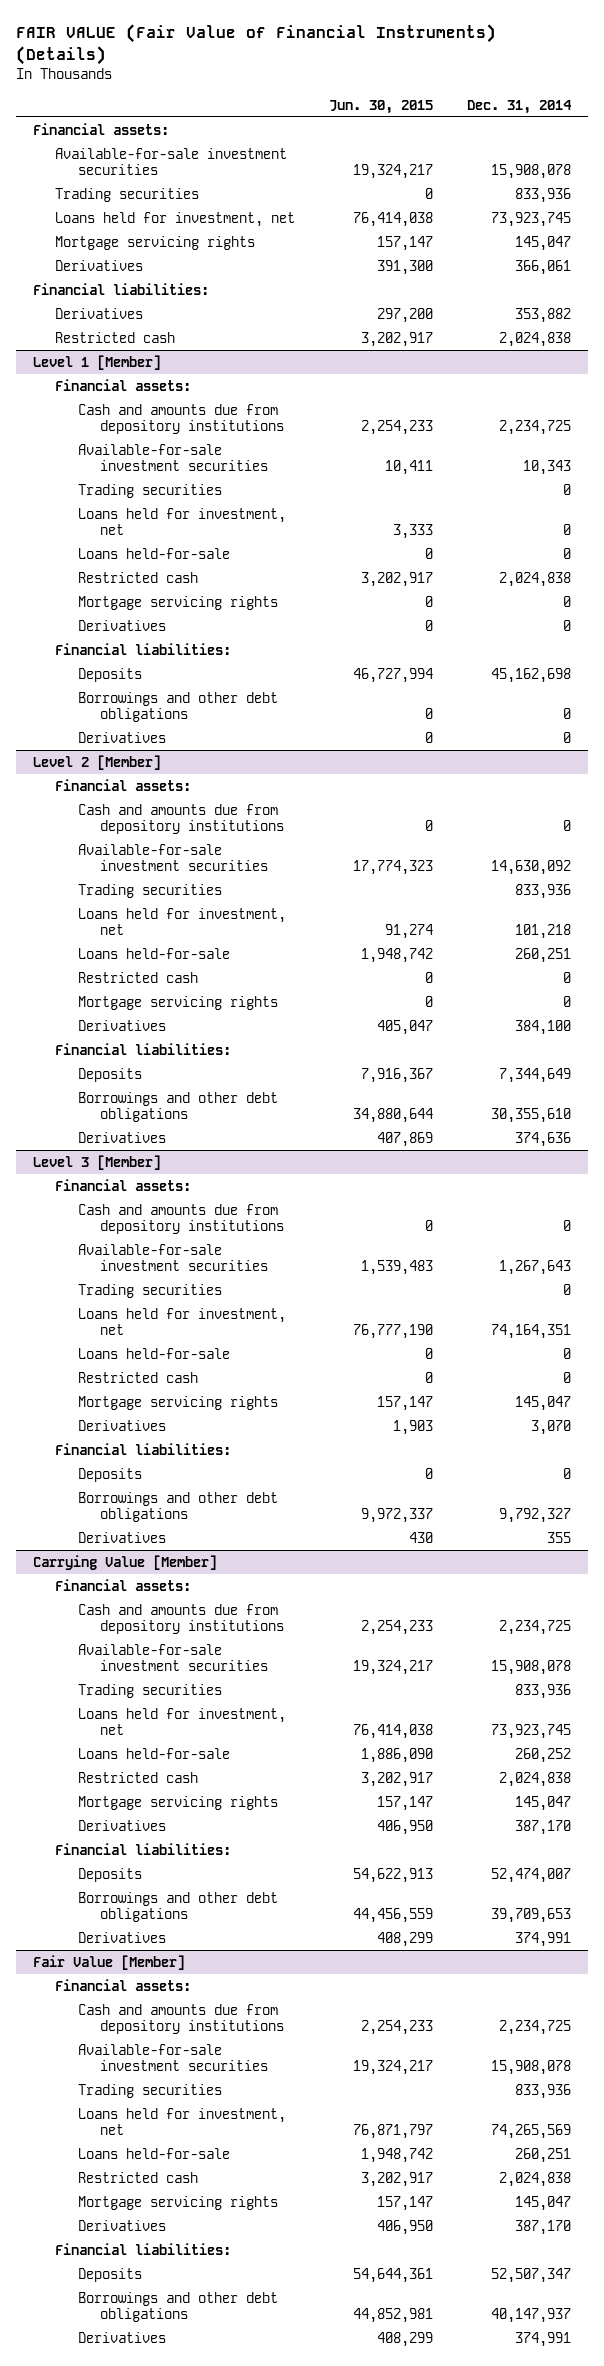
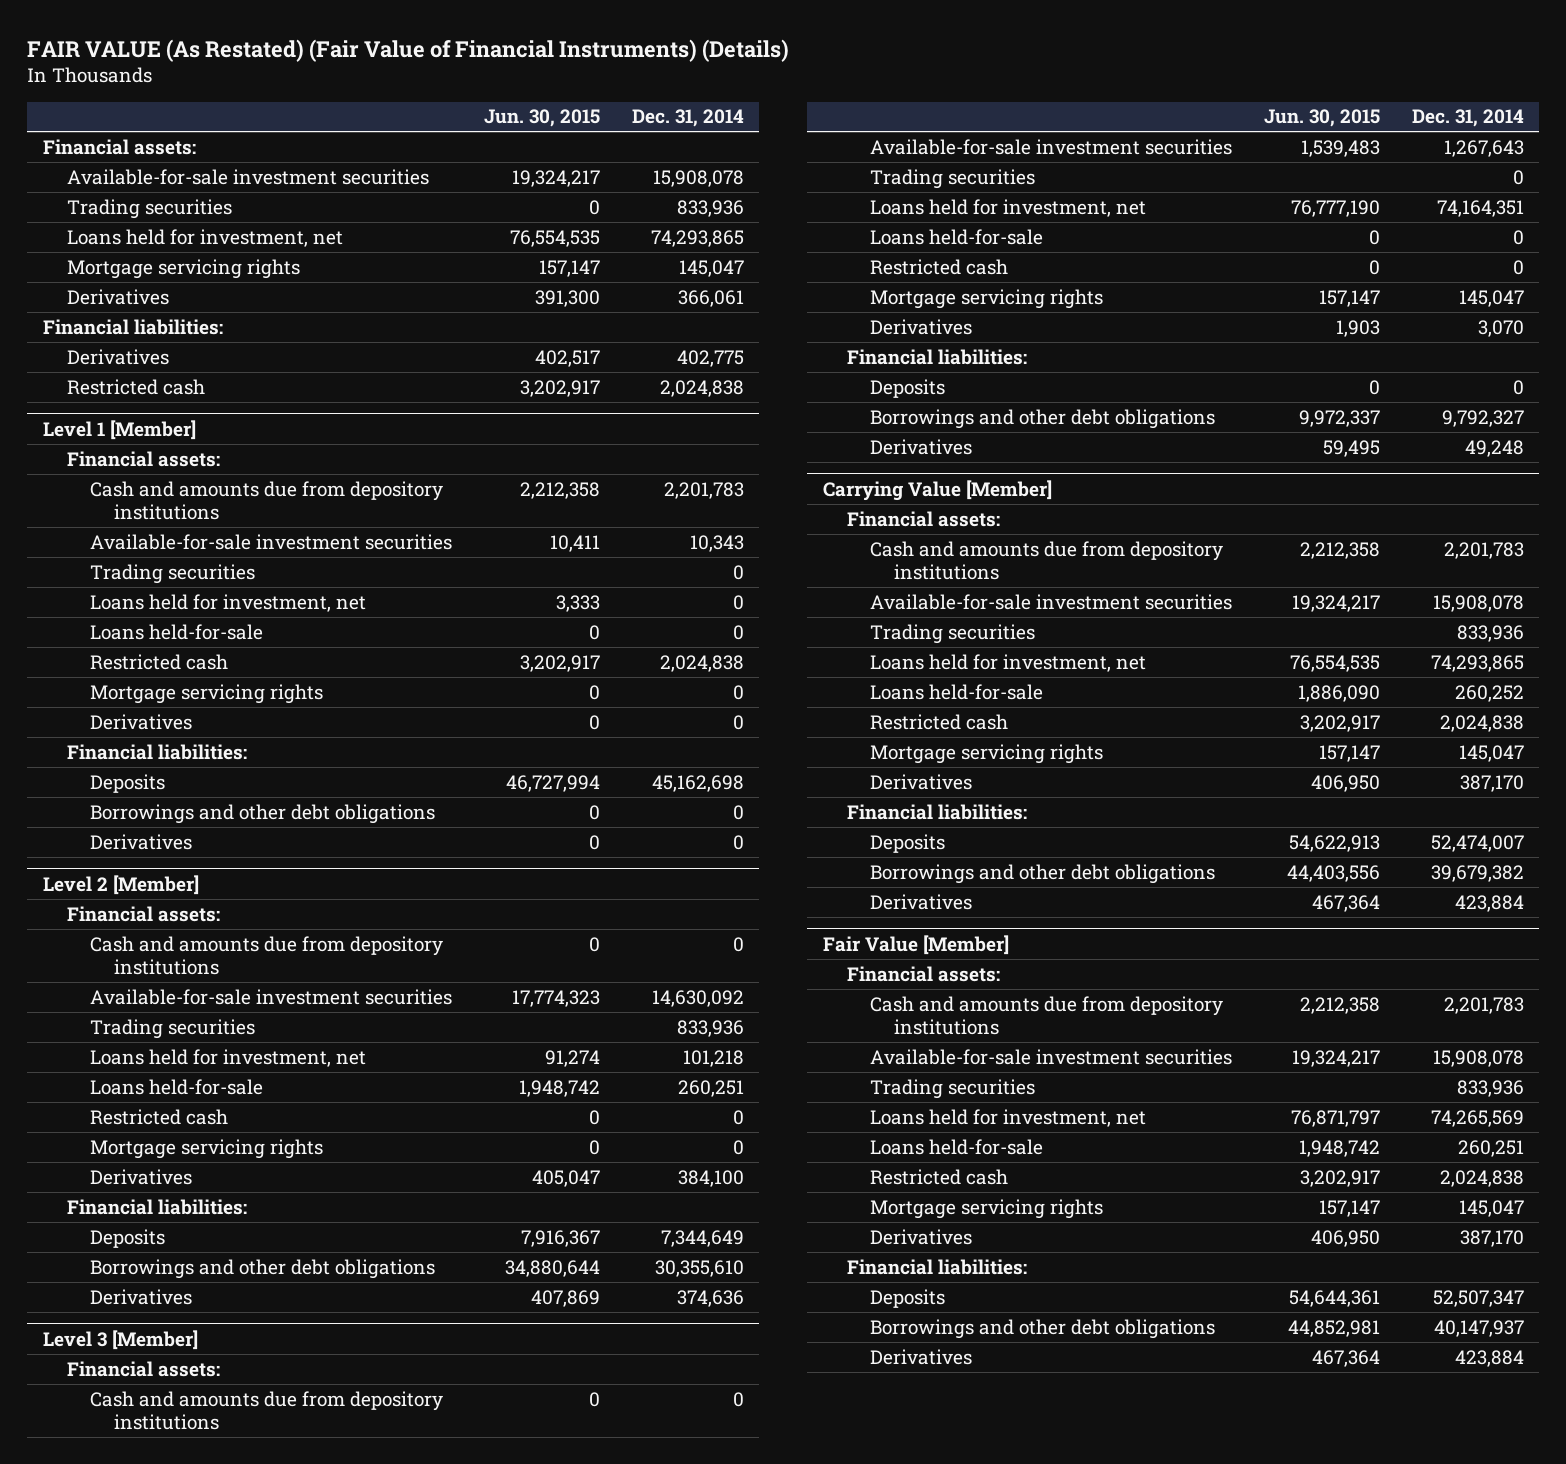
- FAIR VALUE (Fair Value of Financial Instruments) (Details)
+ FAIR VALUE (As Restated) (Fair Value of Financial Instruments) (Details)
- Loans held for investment, net | 76,414,038 | 73,923,745
+ Loans held for investment, net | 76,554,535 | 74,293,865
- Derivatives | 297,200 | 353,882
+ Derivatives | 402,517 | 402,775
@ Level 1 [Member]
- Cash and amounts due from depository institutions | 2,254,233 | 2,234,725
+ Cash and amounts due from depository institutions | 2,212,358 | 2,201,783
@ Level 3 [Member]
- Derivatives | 430 | 355
+ Derivatives | 59,495 | 49,248
@ Carrying Value [Member]
- Cash and amounts due from depository institutions | 2,254,233 | 2,234,725
+ Cash and amounts due from depository institutions | 2,212,358 | 2,201,783
- Loans held for investment, net | 76,414,038 | 73,923,745
+ Loans held for investment, net | 76,554,535 | 74,293,865
- Borrowings and other debt obligations | 44,456,559 | 39,709,653
- Derivatives | 408,299 | 374,991
+ Borrowings and other debt obligations | 44,403,556 | 39,679,382
+ Derivatives | 467,364 | 423,884
@ Fair Value [Member]
- Cash and amounts due from depository institutions | 2,254,233 | 2,234,725
+ Cash and amounts due from depository institutions | 2,212,358 | 2,201,783
- Derivatives | 408,299 | 374,991
+ Derivatives | 467,364 | 423,884

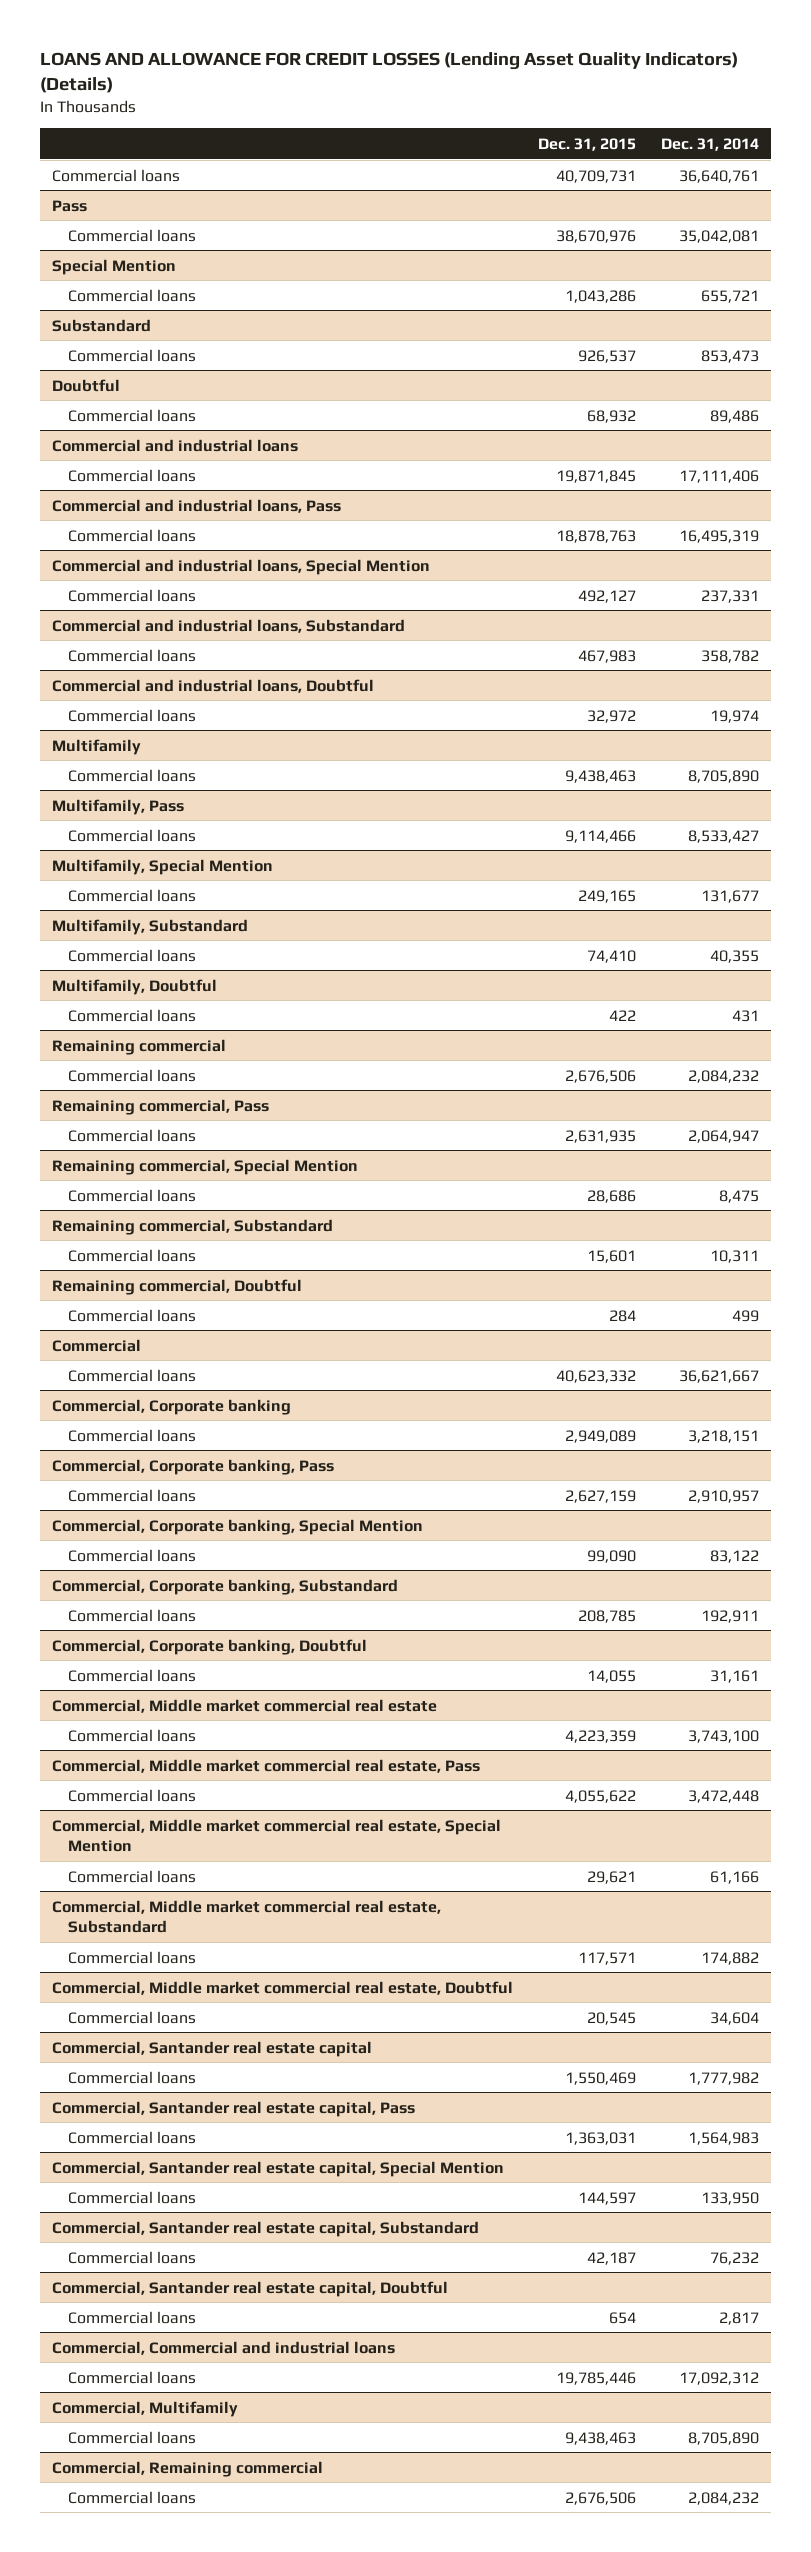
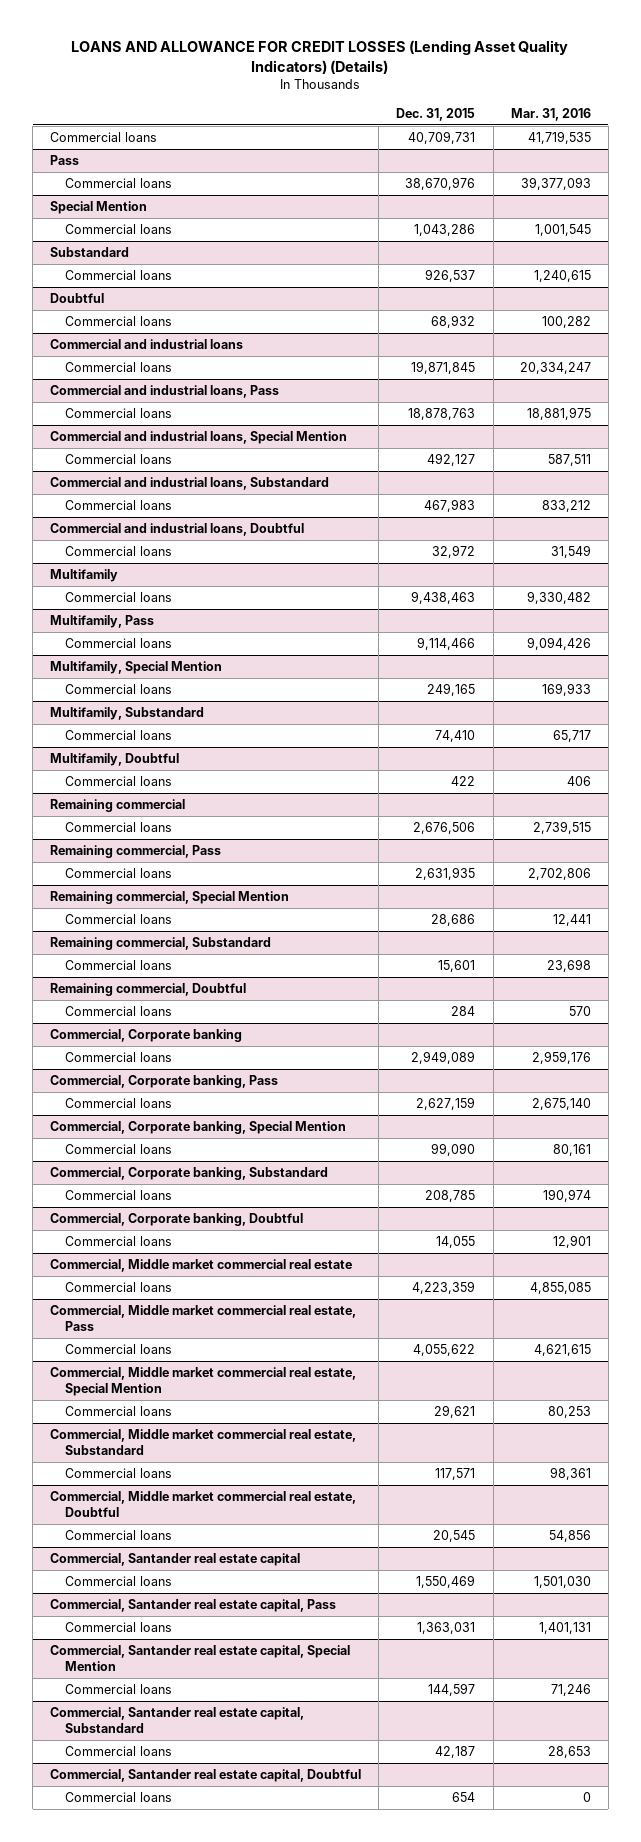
- | Dec. 31, 2015 | Dec. 31, 2014
+ | Dec. 31, 2015 | Mar. 31, 2016
- Commercial
- Commercial loans | 40,623,332 | 36,621,667
- Commercial, Commercial and industrial loans
- Commercial loans | 19,785,446 | 17,092,312
- Commercial, Multifamily
- Commercial loans | 9,438,463 | 8,705,890
- Commercial, Remaining commercial
- Commercial loans | 2,676,506 | 2,084,232

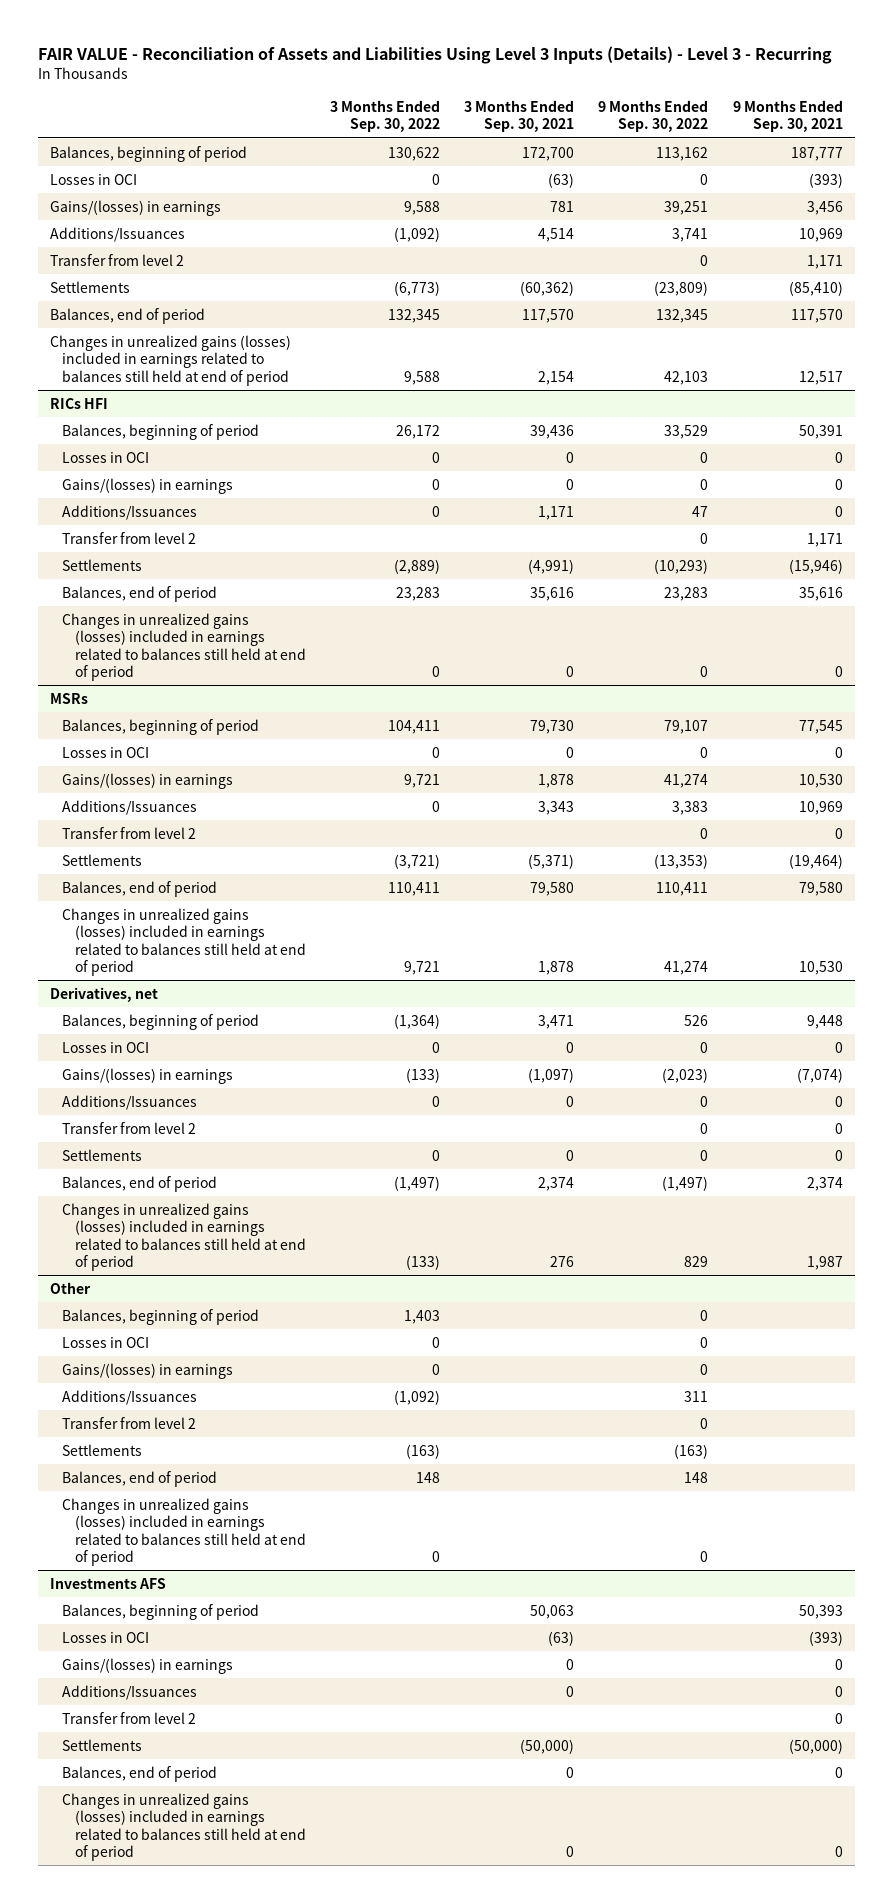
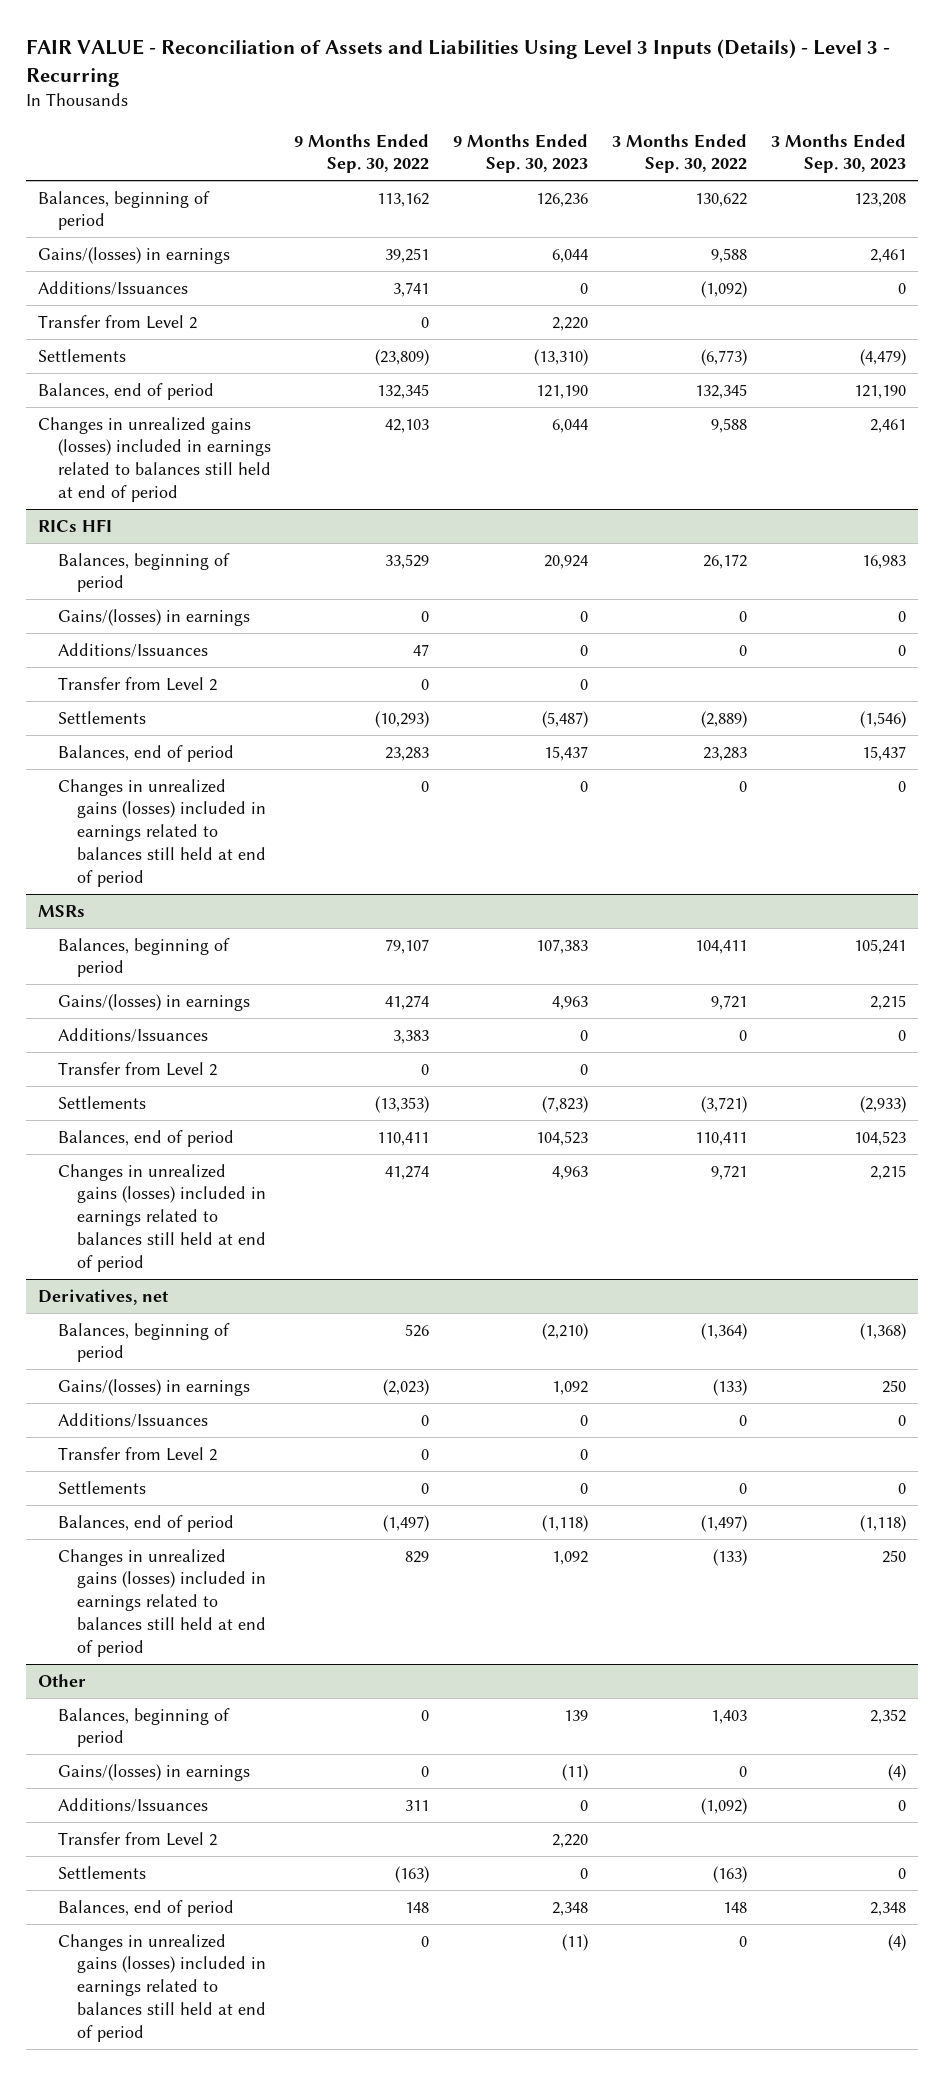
- | 3 Months Ended Sep. 30, 2022 | 3 Months Ended Sep. 30, 2021 | 9 Months Ended Sep. 30, 2022 | 9 Months Ended Sep. 30, 2021
+ | 9 Months Ended Sep. 30, 2022 | 9 Months Ended Sep. 30, 2023 | 3 Months Ended Sep. 30, 2022 | 3 Months Ended Sep. 30, 2023
- Losses in OCI | 0 | (63) | 0 | (393)
- Transfer from level 2 | | | 0 | 1,171
+ Transfer from Level 2 | 0 | 2,220 | |
@ RICs HFI
- Losses in OCI | 0 | 0 | 0 | 0
- Transfer from level 2 | | | 0 | 1,171
+ Transfer from Level 2 | 0 | 0 | |
@ MSRs
- Losses in OCI | 0 | 0 | 0 | 0
- Transfer from level 2 | | | 0 | 0
+ Transfer from Level 2 | 0 | 0 | |
@ Derivatives, net
- Losses in OCI | 0 | 0 | 0 | 0
- Transfer from level 2 | | | 0 | 0
+ Transfer from Level 2 | 0 | 0 | |
@ Other
- Losses in OCI | 0 | | 0 |
- Transfer from level 2 | | | 0 |
+ Transfer from Level 2 | | 2,220 | |
- Investments AFS
- Balances, beginning of period | | 50,063 | | 50,393
- Losses in OCI | | (63) | | (393)
- Gains/(losses) in earnings | | 0 | | 0
- Additions/Issuances | | 0 | | 0
- Transfer from level 2 | | | | 0
- Settlements | | (50,000) | | (50,000)
- Balances, end of period | | 0 | | 0
- Changes in unrealized gains (losses) included in earnings related to balances still held at end of period | | 0 | | 0

